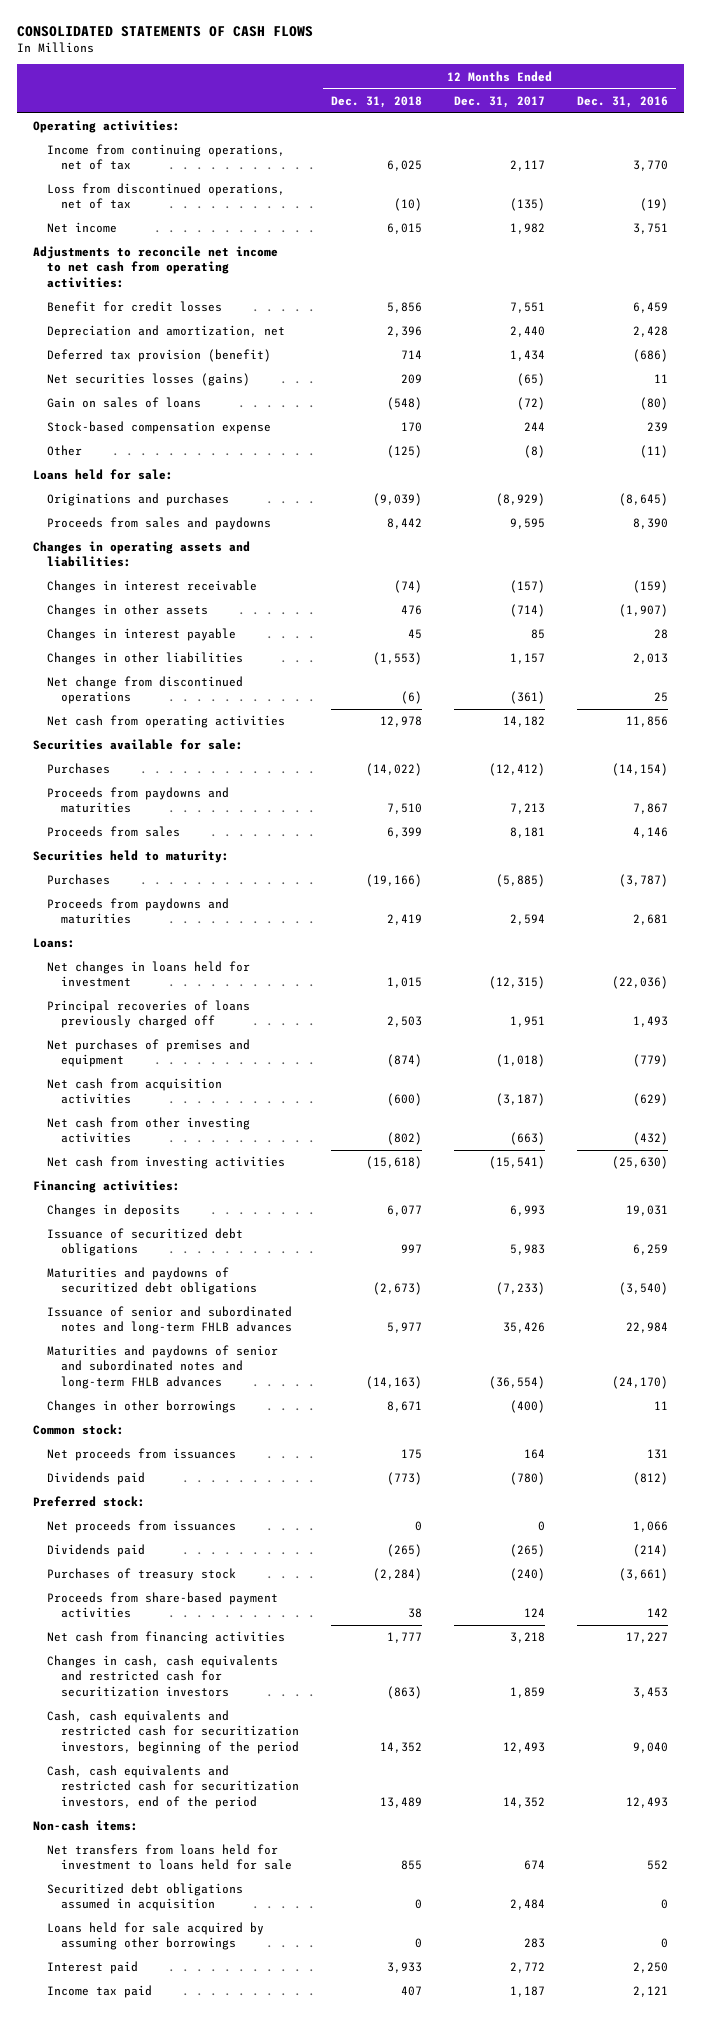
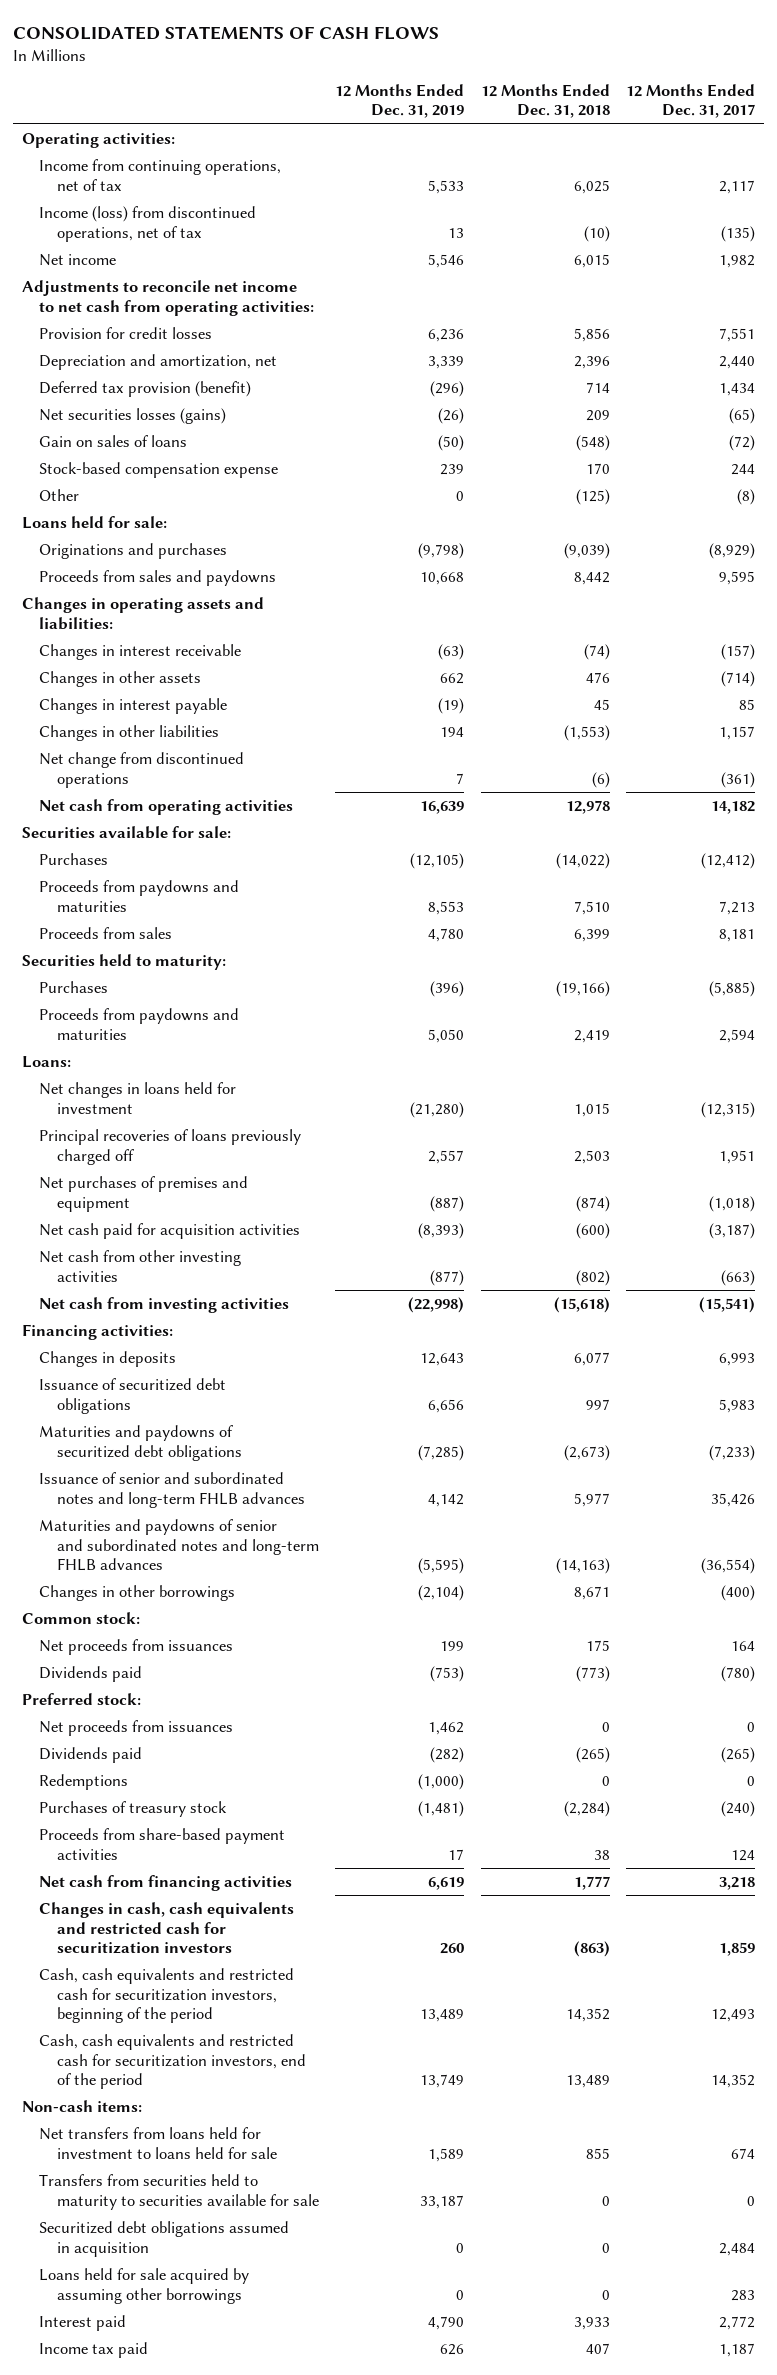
- | 12 Months Ended Dec. 31, 2018 | 12 Months Ended Dec. 31, 2017 | 12 Months Ended Dec. 31, 2016
+ | 12 Months Ended Dec. 31, 2019 | 12 Months Ended Dec. 31, 2018 | 12 Months Ended Dec. 31, 2017
- Loss from discontinued operations, net of tax | (10) | (135) | (19)
+ Income (loss) from discontinued operations, net of tax | 13 | (10) | (135)
- Benefit for credit losses | 5,856 | 7,551 | 6,459
+ Provision for credit losses | 6,236 | 5,856 | 7,551
- Net cash from acquisition activities | (600) | (3,187) | (629)
+ Net cash paid for acquisition activities | (8,393) | (600) | (3,187)
+ Redemptions | (1,000) | 0 | 0
+ Transfers from securities held to maturity to securities available for sale | 33,187 | 0 | 0

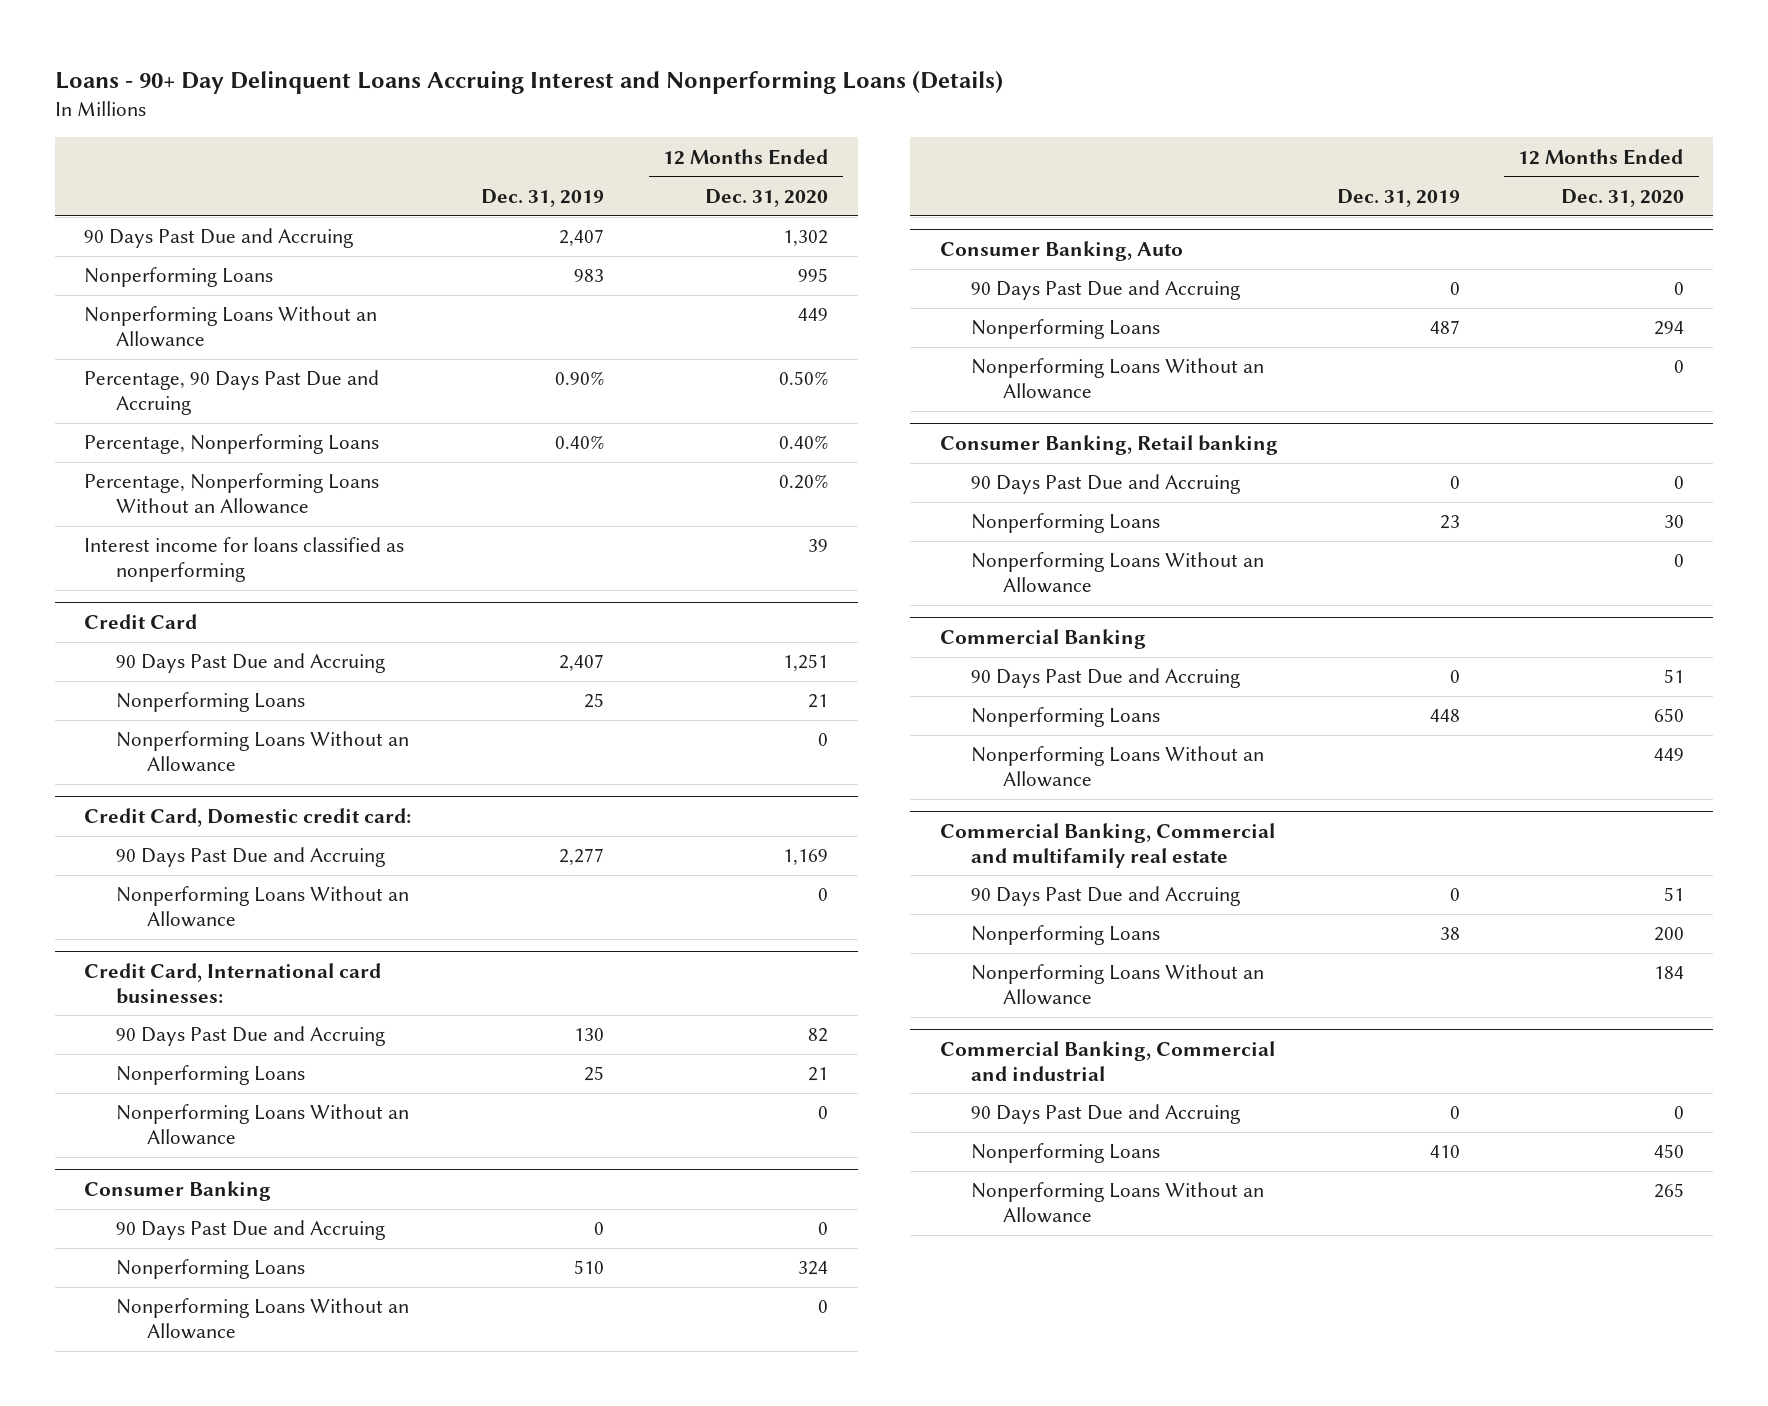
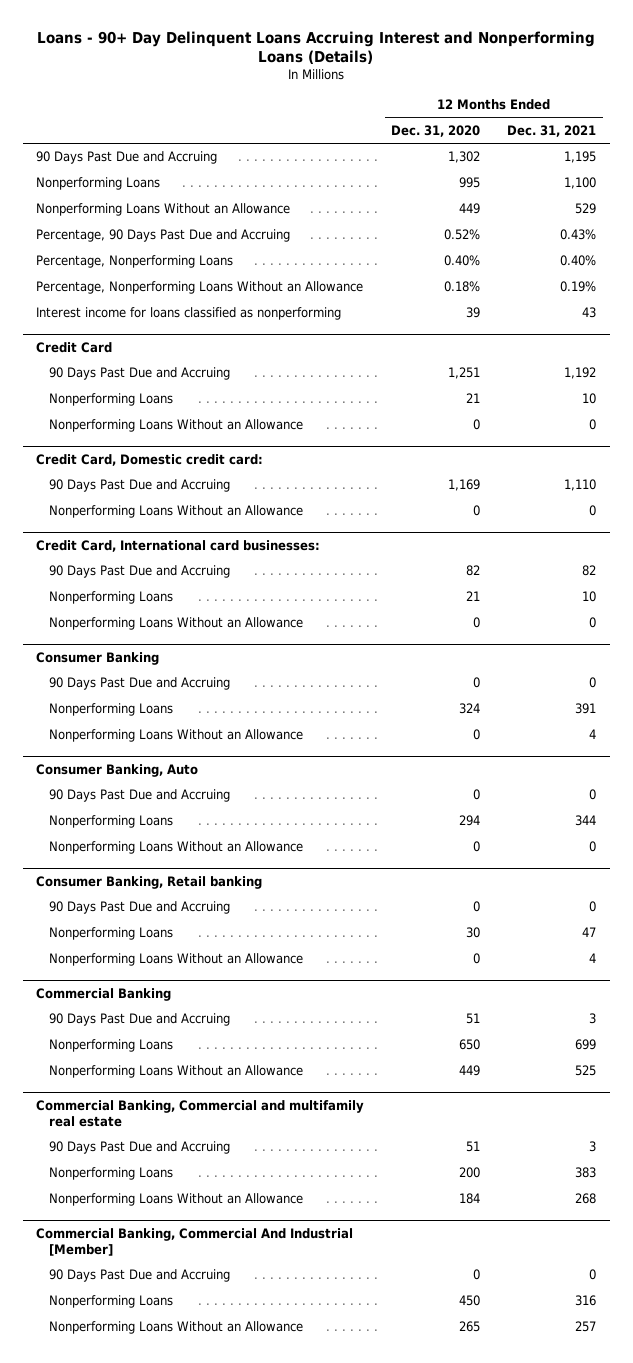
- | Dec. 31, 2019 | 12 Months Ended Dec. 31, 2020
+ | 12 Months Ended Dec. 31, 2020 | 12 Months Ended Dec. 31, 2021
- Percentage, 90 Days Past Due and Accruing | 0.90% | 0.50%
+ Percentage, 90 Days Past Due and Accruing | 0.52% | 0.43%
- Percentage, Nonperforming Loans Without an Allowance | | 0.20%
+ Percentage, Nonperforming Loans Without an Allowance | 0.18% | 0.19%
- Commercial Banking, Commercial and industrial
+ Commercial Banking, Commercial And Industrial [Member]

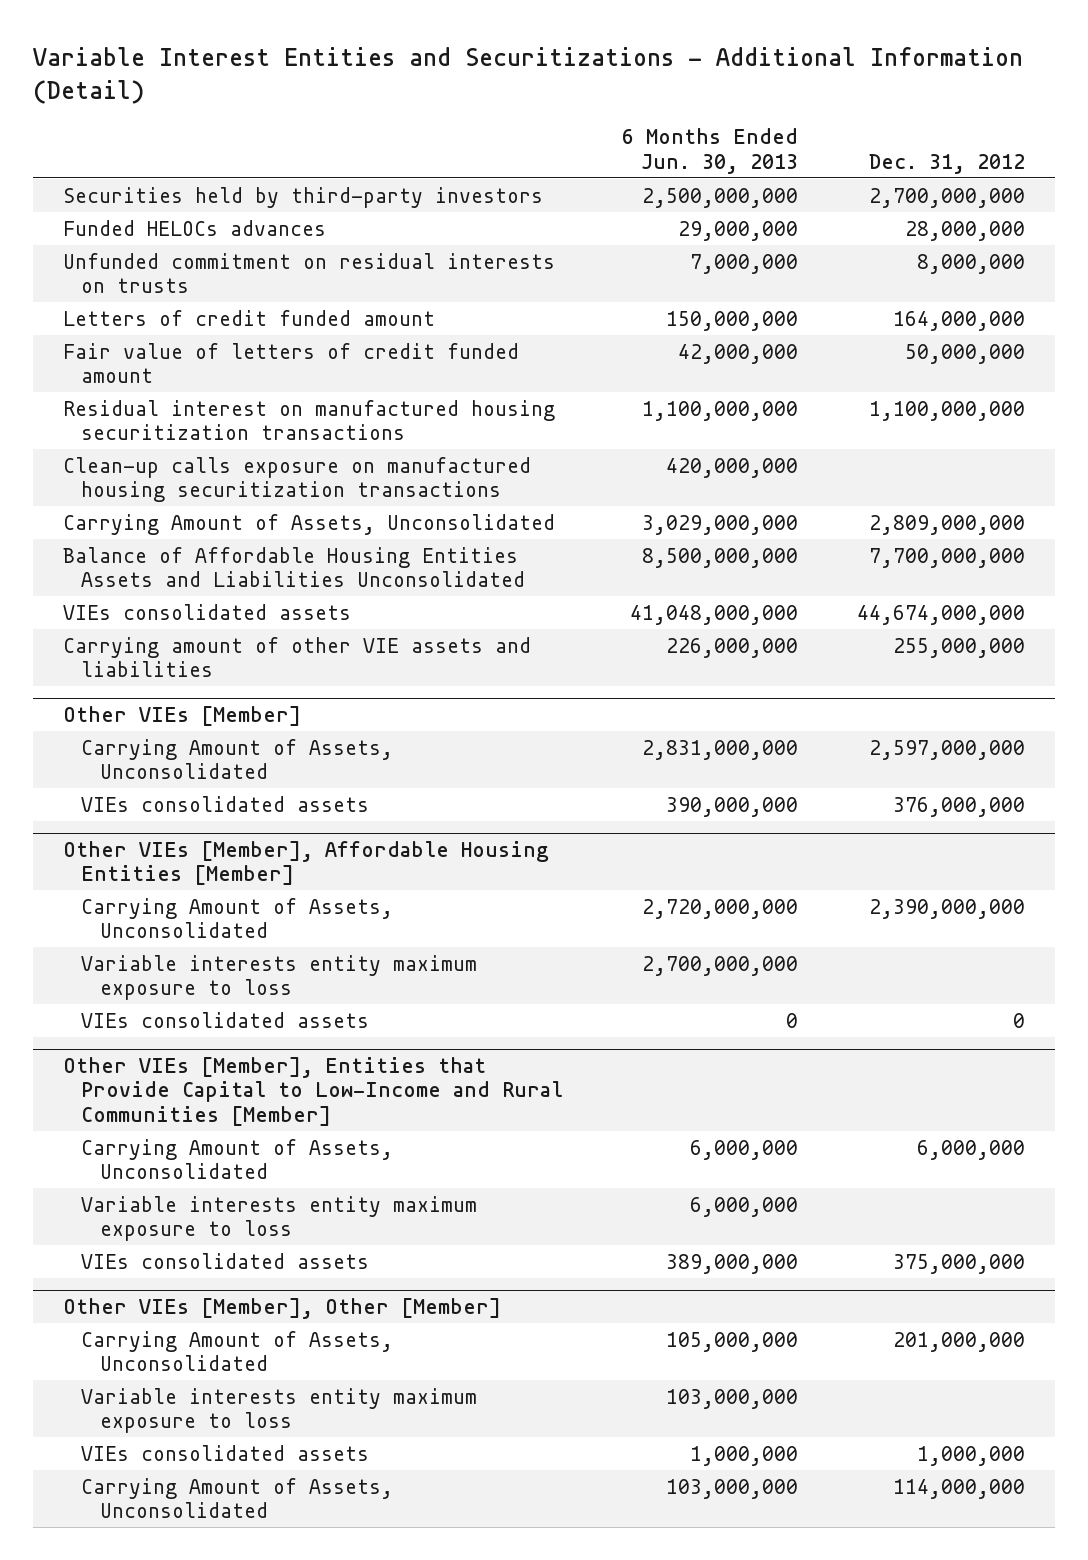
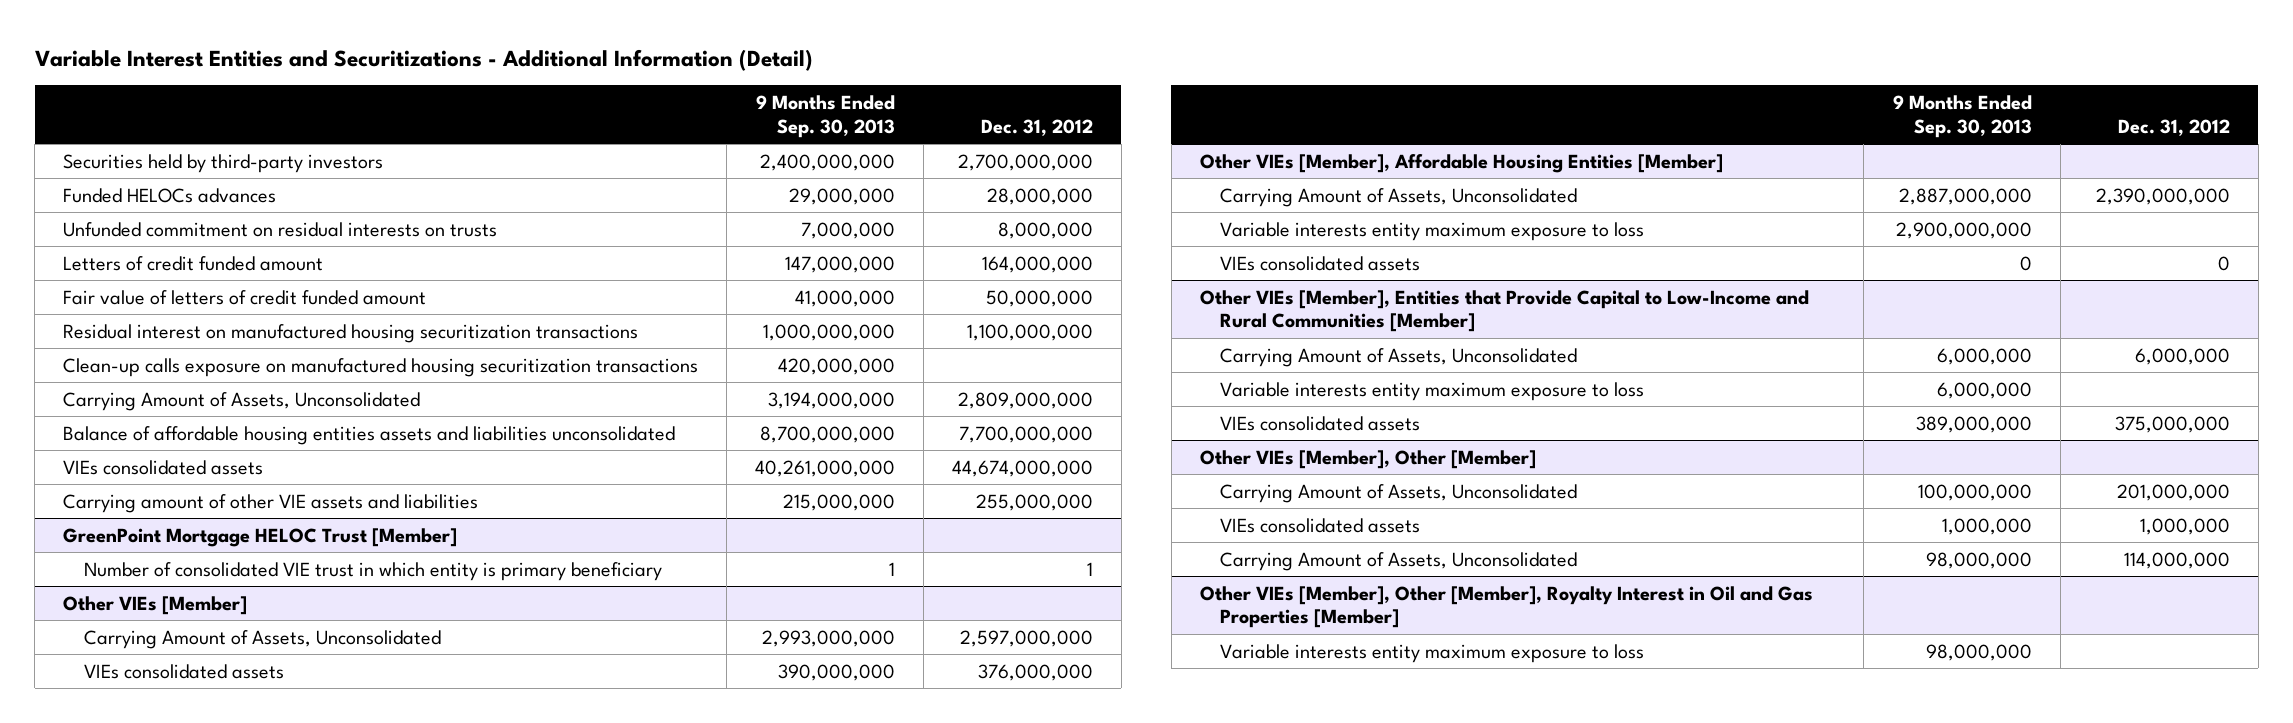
- | 6 Months Ended Jun. 30, 2013 | Dec. 31, 2012
+ | 9 Months Ended Sep. 30, 2013 | Dec. 31, 2012
- Balance of Affordable Housing Entities Assets and Liabilities Unconsolidated | 8,500,000,000 | 7,700,000,000
+ Balance of affordable housing entities assets and liabilities unconsolidated | 8,700,000,000 | 7,700,000,000
+ GreenPoint Mortgage HELOC Trust [Member]
+ Number of consolidated VIE trust in which entity is primary beneficiary | 1 | 1
@ Other VIEs [Member], Other [Member]
- Variable interests entity maximum exposure to loss | 103,000,000 |
+ Other VIEs [Member], Other [Member], Royalty Interest in Oil and Gas Properties [Member]
+ Variable interests entity maximum exposure to loss | 98,000,000 |

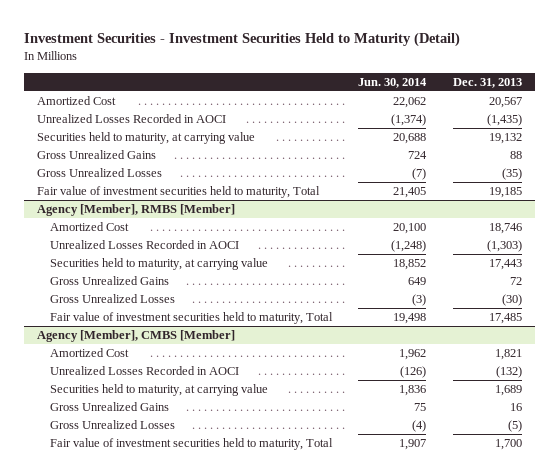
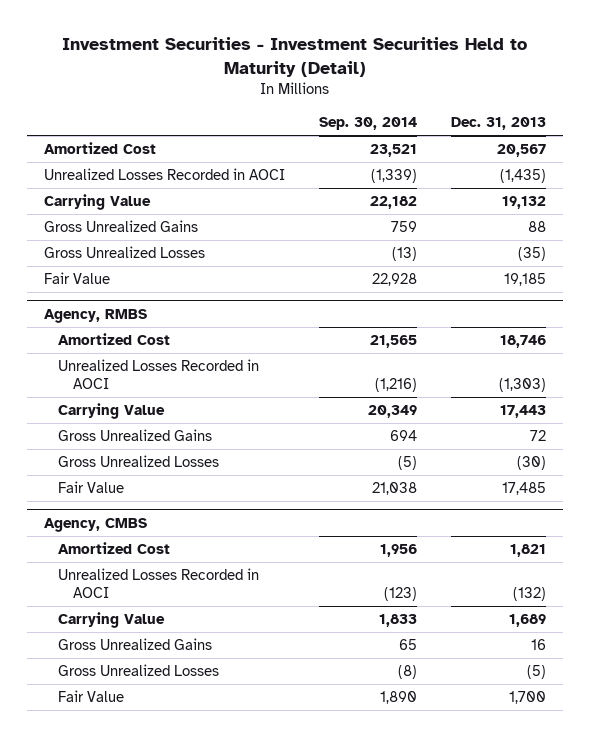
- | Jun. 30, 2014 | Dec. 31, 2013
+ | Sep. 30, 2014 | Dec. 31, 2013
- Securities held to maturity, at carrying value | 20,688 | 19,132
+ Carrying Value | 22,182 | 19,132
- Fair value of investment securities held to maturity, Total | 21,405 | 19,185
- Agency [Member], RMBS [Member]
+ Fair Value | 22,928 | 19,185
+ Agency, RMBS
- Securities held to maturity, at carrying value | 18,852 | 17,443
+ Carrying Value | 20,349 | 17,443
- Fair value of investment securities held to maturity, Total | 19,498 | 17,485
- Agency [Member], CMBS [Member]
+ Fair Value | 21,038 | 17,485
+ Agency, CMBS
- Securities held to maturity, at carrying value | 1,836 | 1,689
+ Carrying Value | 1,833 | 1,689
- Fair value of investment securities held to maturity, Total | 1,907 | 1,700
+ Fair Value | 1,890 | 1,700

